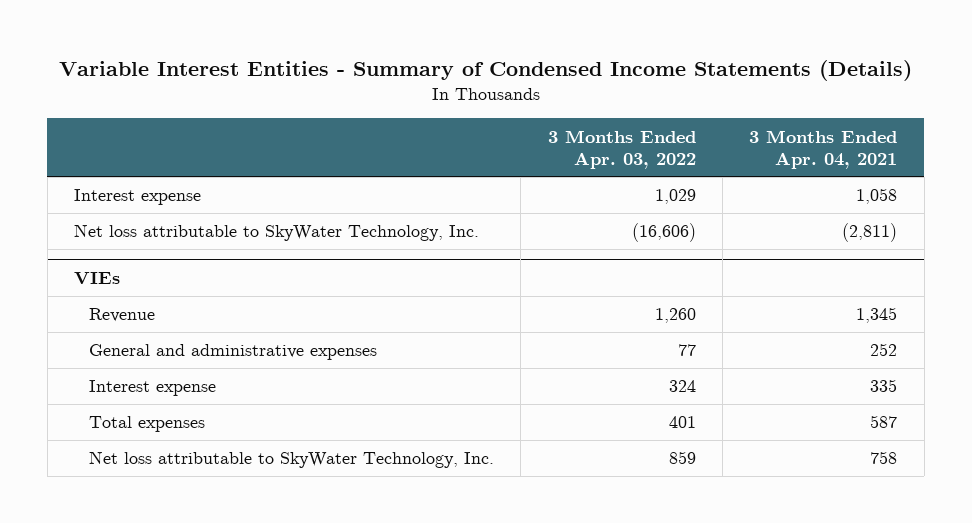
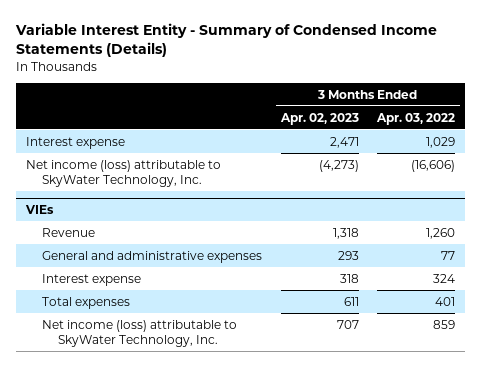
- Variable Interest Entities - Summary of Condensed Income Statements (Details)
+ Variable Interest Entity - Summary of Condensed Income Statements (Details)
- | 3 Months Ended Apr. 03, 2022 | 3 Months Ended Apr. 04, 2021
+ | 3 Months Ended Apr. 02, 2023 | 3 Months Ended Apr. 03, 2022
- Net loss attributable to SkyWater Technology, Inc. | (16,606) | (2,811)
+ Net income (loss) attributable to SkyWater Technology, Inc. | (4,273) | (16,606)
@ VIEs
- Net loss attributable to SkyWater Technology, Inc. | 859 | 758
+ Net income (loss) attributable to SkyWater Technology, Inc. | 707 | 859

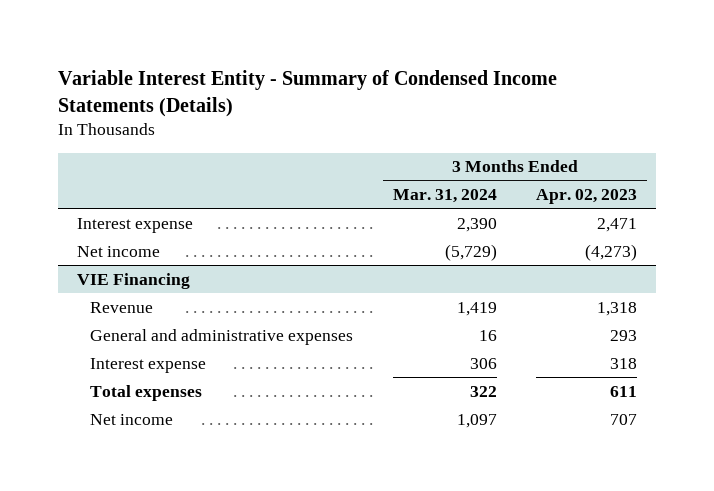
- | 3 Months Ended Apr. 02, 2023 | 3 Months Ended Apr. 03, 2022
+ | 3 Months Ended Mar. 31, 2024 | 3 Months Ended Apr. 02, 2023
- Net income (loss) attributable to SkyWater Technology, Inc. | (4,273) | (16,606)
- VIEs
+ Net income | (5,729) | (4,273)
+ VIE Financing
- Net income (loss) attributable to SkyWater Technology, Inc. | 707 | 859
+ Net income | 1,097 | 707

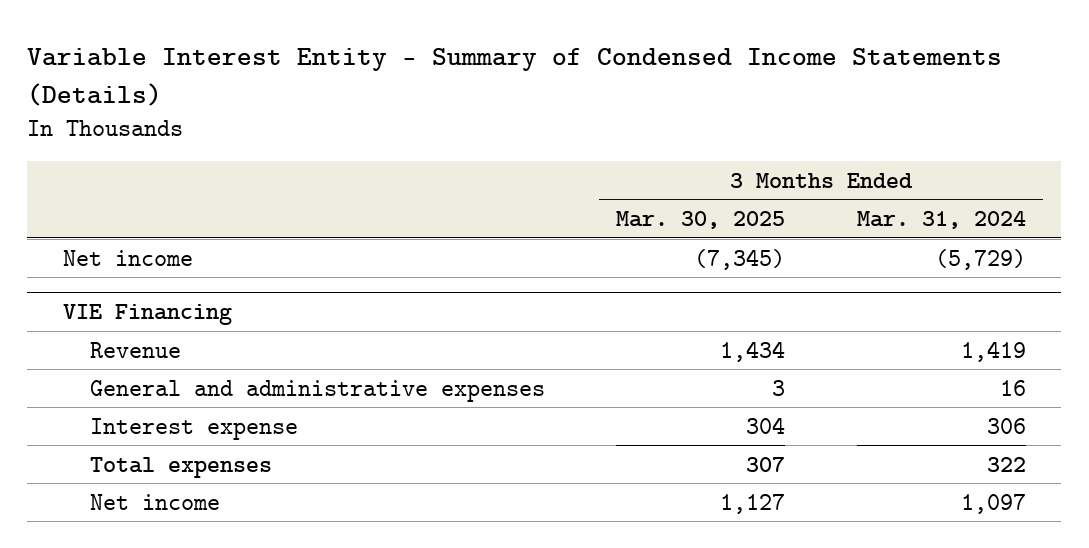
- | 3 Months Ended Mar. 31, 2024 | 3 Months Ended Apr. 02, 2023
+ | 3 Months Ended Mar. 30, 2025 | 3 Months Ended Mar. 31, 2024
- Interest expense | 2,390 | 2,471

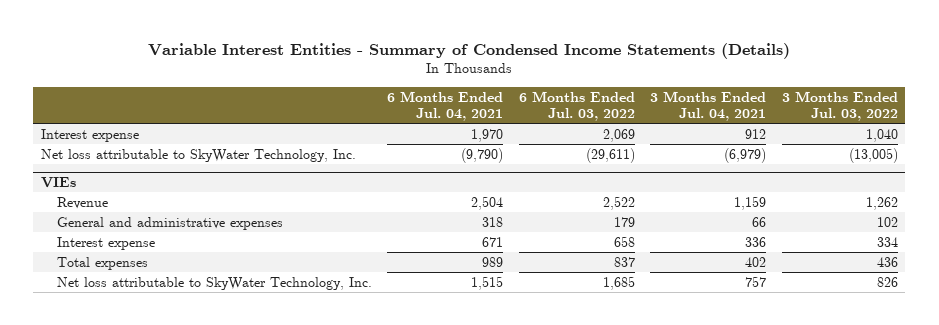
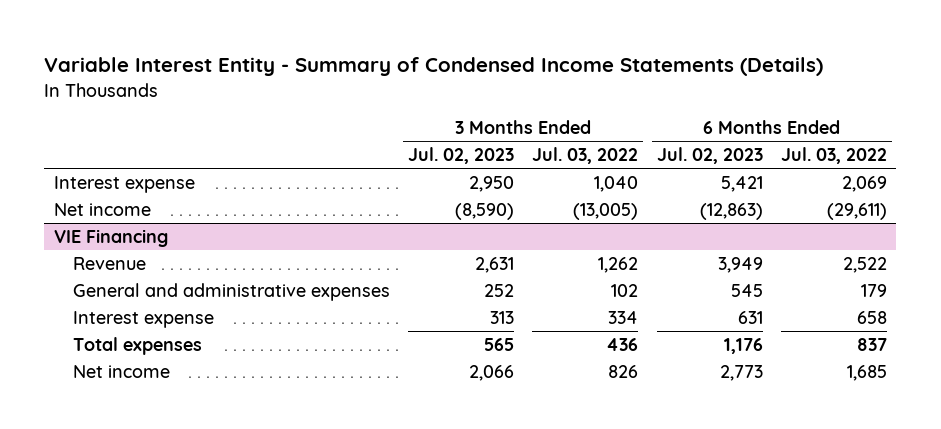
- Variable Interest Entities - Summary of Condensed Income Statements (Details)
+ Variable Interest Entity - Summary of Condensed Income Statements (Details)
- | 6 Months Ended Jul. 04, 2021 | 6 Months Ended Jul. 03, 2022 | 3 Months Ended Jul. 04, 2021 | 3 Months Ended Jul. 03, 2022
+ | 3 Months Ended Jul. 02, 2023 | 3 Months Ended Jul. 03, 2022 | 6 Months Ended Jul. 02, 2023 | 6 Months Ended Jul. 03, 2022
- Net loss attributable to SkyWater Technology, Inc. | (9,790) | (29,611) | (6,979) | (13,005)
- VIEs
+ Net income | (8,590) | (13,005) | (12,863) | (29,611)
+ VIE Financing
- Net loss attributable to SkyWater Technology, Inc. | 1,515 | 1,685 | 757 | 826
+ Net income | 2,066 | 826 | 2,773 | 1,685

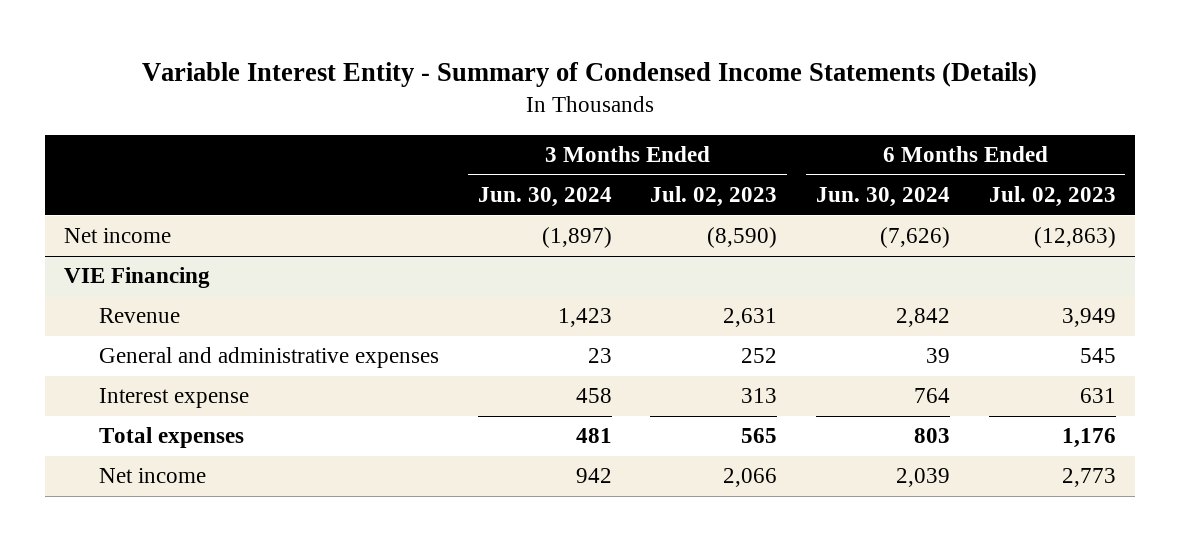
- | 3 Months Ended Jul. 02, 2023 | 3 Months Ended Jul. 03, 2022 | 6 Months Ended Jul. 02, 2023 | 6 Months Ended Jul. 03, 2022
+ | 3 Months Ended Jun. 30, 2024 | 3 Months Ended Jul. 02, 2023 | 6 Months Ended Jun. 30, 2024 | 6 Months Ended Jul. 02, 2023
- Interest expense | 2,950 | 1,040 | 5,421 | 2,069

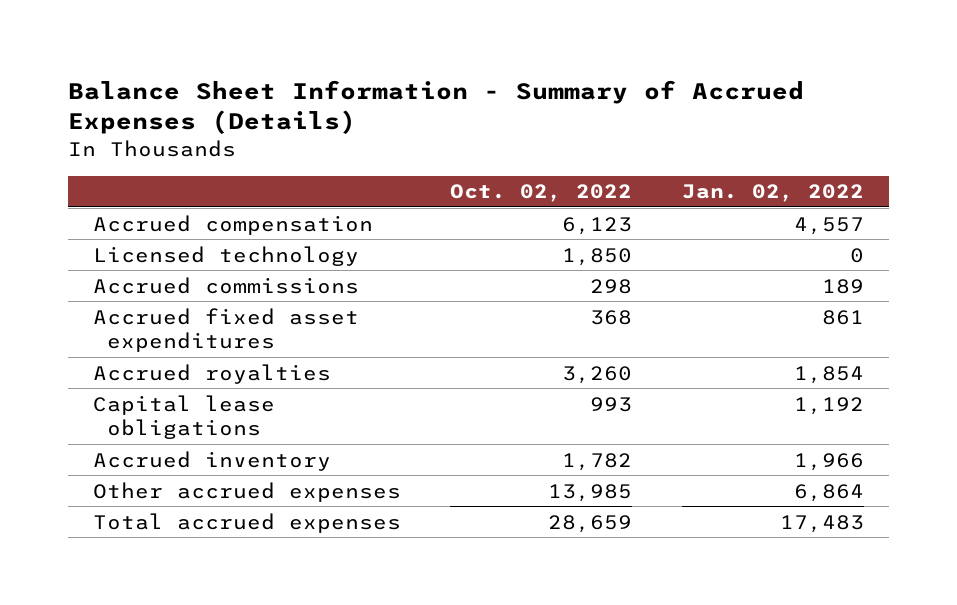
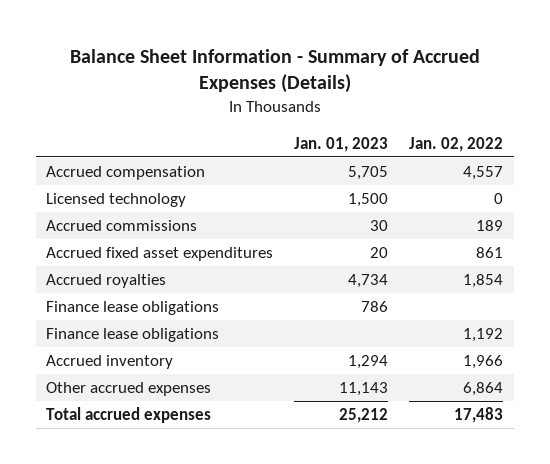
- | Oct. 02, 2022 | Jan. 02, 2022
+ | Jan. 01, 2023 | Jan. 02, 2022
- Capital lease obligations | 993 | 1,192
+ Finance lease obligations | 786 |
+ Finance lease obligations | | 1,192

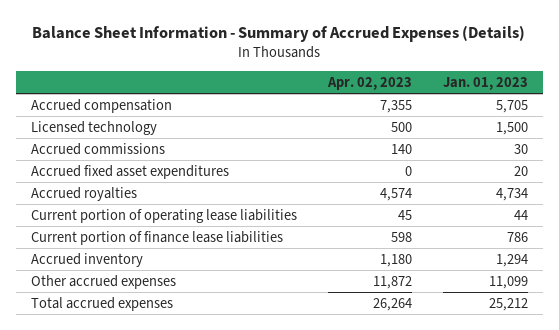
- | Jan. 01, 2023 | Jan. 02, 2022
+ | Apr. 02, 2023 | Jan. 01, 2023
- Finance lease obligations | 786 |
- Finance lease obligations | | 1,192
+ Current portion of operating lease liabilities | 45 | 44
+ Current portion of finance lease liabilities | 598 | 786
- Other accrued expenses | 11,143 | 6,864
+ Other accrued expenses | 11,872 | 11,099

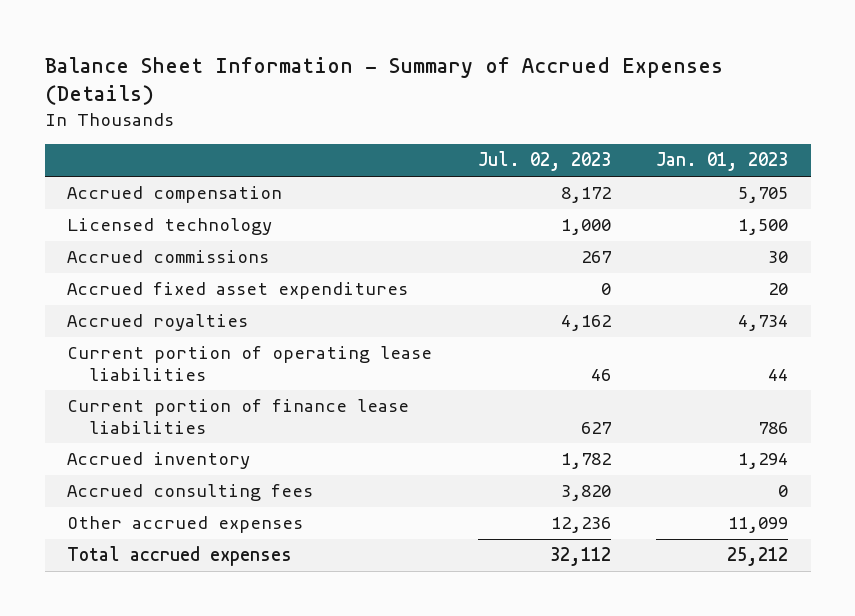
- | Apr. 02, 2023 | Jan. 01, 2023
+ | Jul. 02, 2023 | Jan. 01, 2023
+ Accrued consulting fees | 3,820 | 0

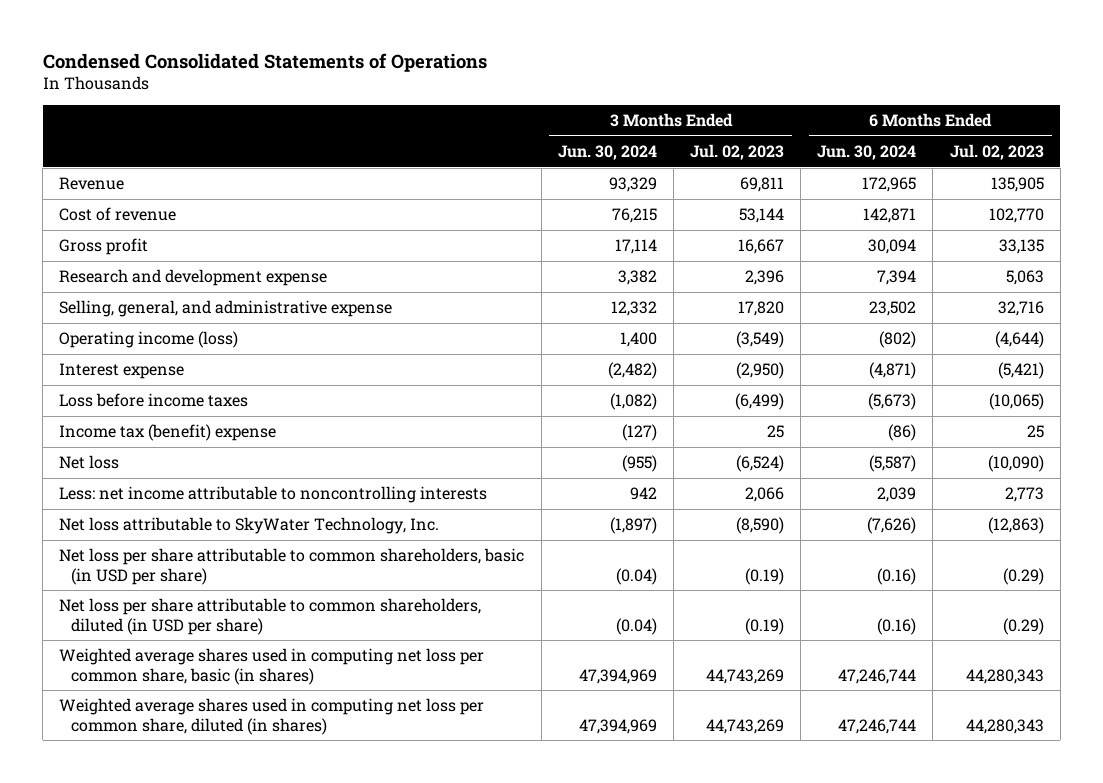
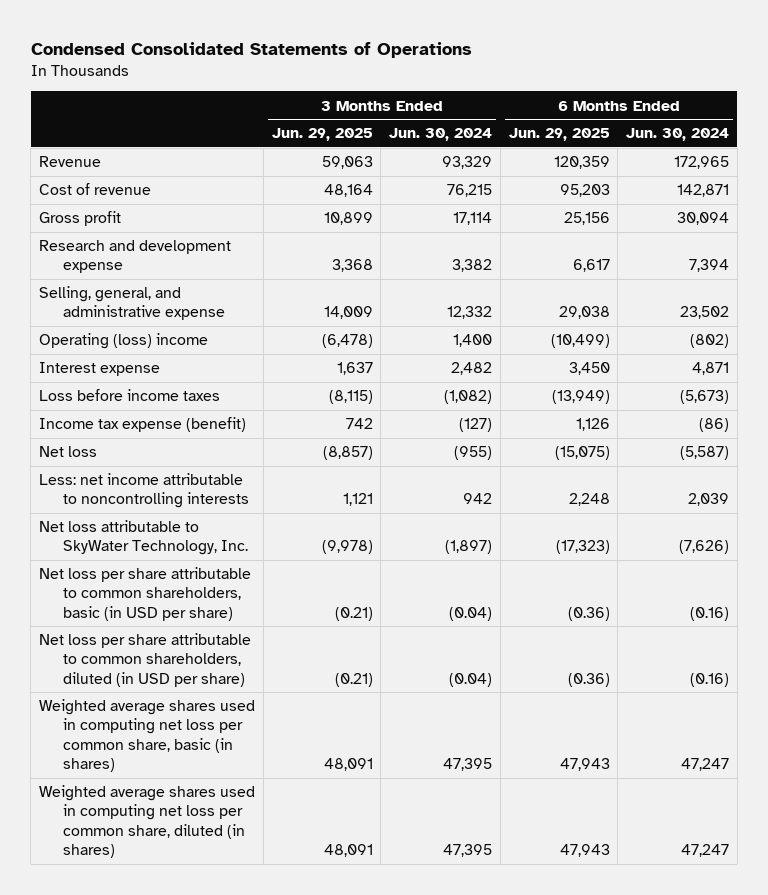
- | 3 Months Ended Jun. 30, 2024 | 3 Months Ended Jul. 02, 2023 | 6 Months Ended Jun. 30, 2024 | 6 Months Ended Jul. 02, 2023
+ | 3 Months Ended Jun. 29, 2025 | 3 Months Ended Jun. 30, 2024 | 6 Months Ended Jun. 29, 2025 | 6 Months Ended Jun. 30, 2024
- Operating income (loss) | 1,400 | (3,549) | (802) | (4,644)
- Interest expense | (2,482) | (2,950) | (4,871) | (5,421)
+ Operating (loss) income | (6,478) | 1,400 | (10,499) | (802)
+ Interest expense | 1,637 | 2,482 | 3,450 | 4,871
- Income tax (benefit) expense | (127) | 25 | (86) | 25
+ Income tax expense (benefit) | 742 | (127) | 1,126 | (86)
- Weighted average shares used in computing net loss per common share, basic (in shares) | 47,394,969 | 44,743,269 | 47,246,744 | 44,280,343
- Weighted average shares used in computing net loss per common share, diluted (in shares) | 47,394,969 | 44,743,269 | 47,246,744 | 44,280,343
+ Weighted average shares used in computing net loss per common share, basic (in shares) | 48,091 | 47,395 | 47,943 | 47,247
+ Weighted average shares used in computing net loss per common share, diluted (in shares) | 48,091 | 47,395 | 47,943 | 47,247

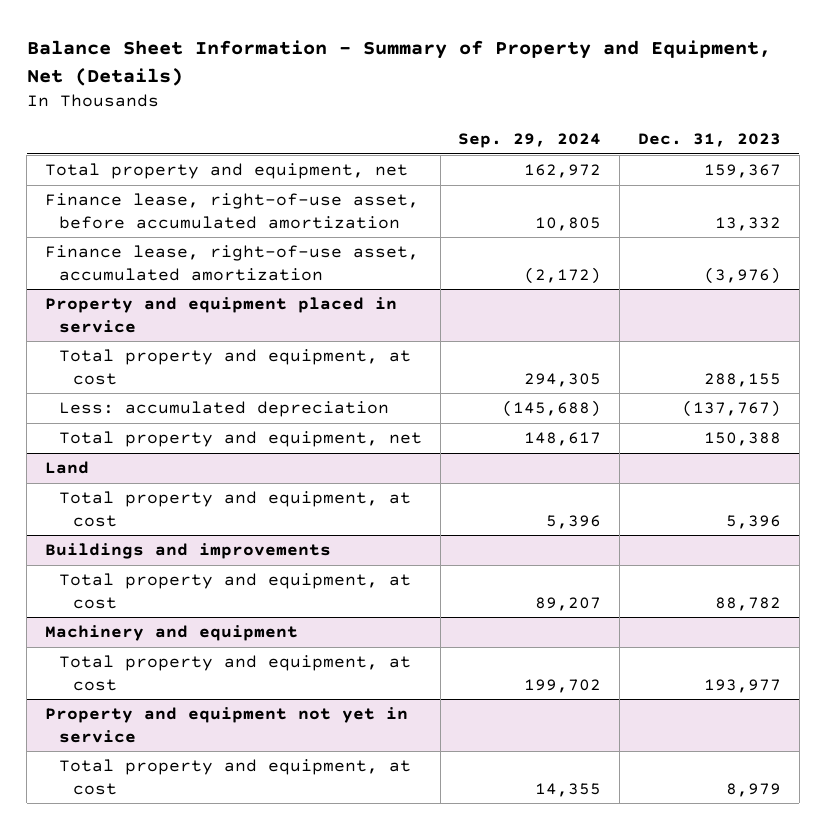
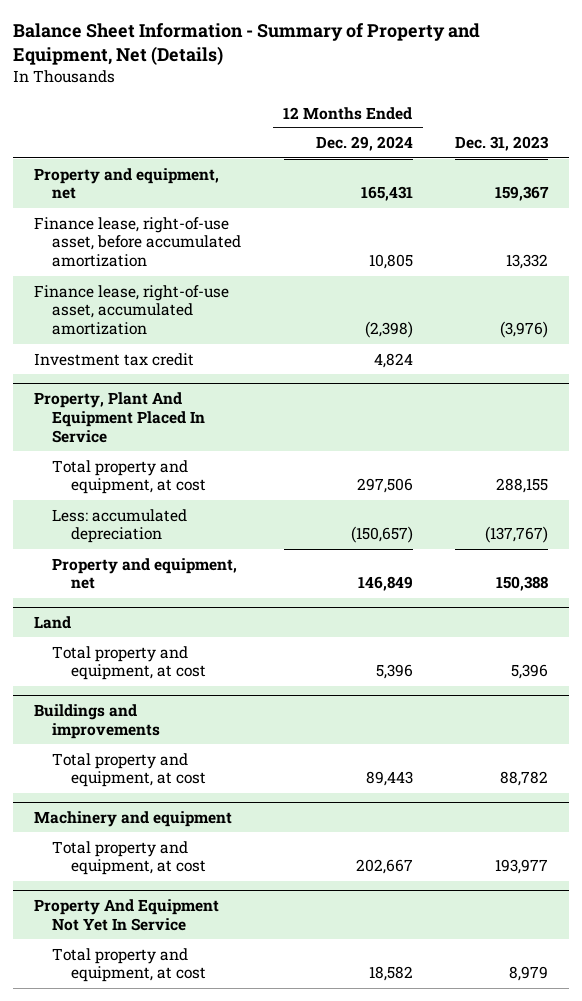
- | Sep. 29, 2024 | Dec. 31, 2023
+ | 12 Months Ended Dec. 29, 2024 | Dec. 31, 2023
- Total property and equipment, net | 162,972 | 159,367
+ Property and equipment, net | 165,431 | 159,367
- Property and equipment placed in service
+ Investment tax credit | 4,824 |
+ Property, Plant And Equipment Placed In Service
- Total property and equipment, net | 148,617 | 150,388
+ Property and equipment, net | 146,849 | 150,388
- Property and equipment not yet in service
+ Property And Equipment Not Yet In Service

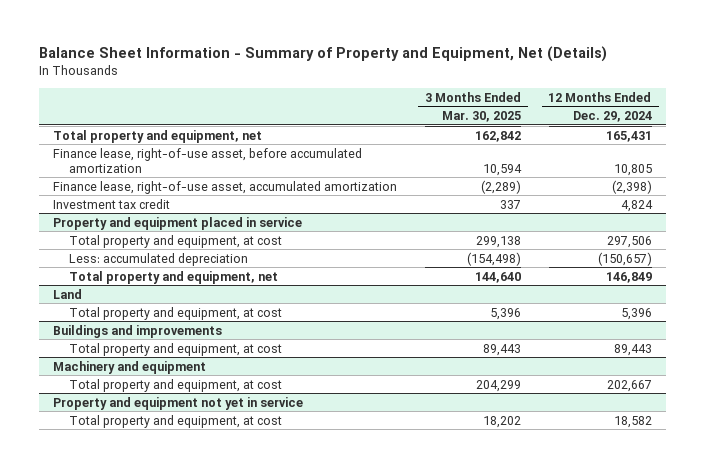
- | 12 Months Ended Dec. 29, 2024 | Dec. 31, 2023
+ | 3 Months Ended Mar. 30, 2025 | 12 Months Ended Dec. 29, 2024
- Property and equipment, net | 165,431 | 159,367
+ Total property and equipment, net | 162,842 | 165,431
- Property, Plant And Equipment Placed In Service
+ Property and equipment placed in service
- Property and equipment, net | 146,849 | 150,388
+ Total property and equipment, net | 144,640 | 146,849
- Property And Equipment Not Yet In Service
+ Property and equipment not yet in service

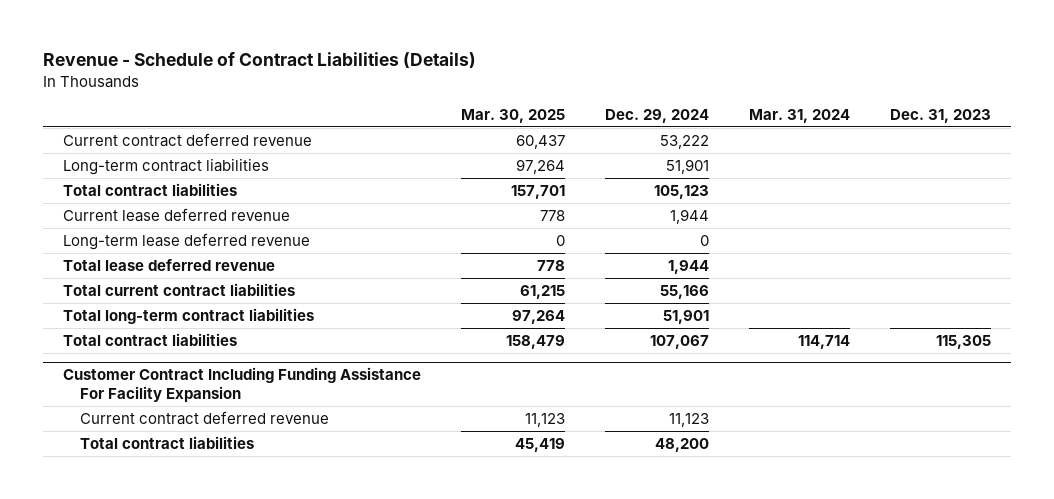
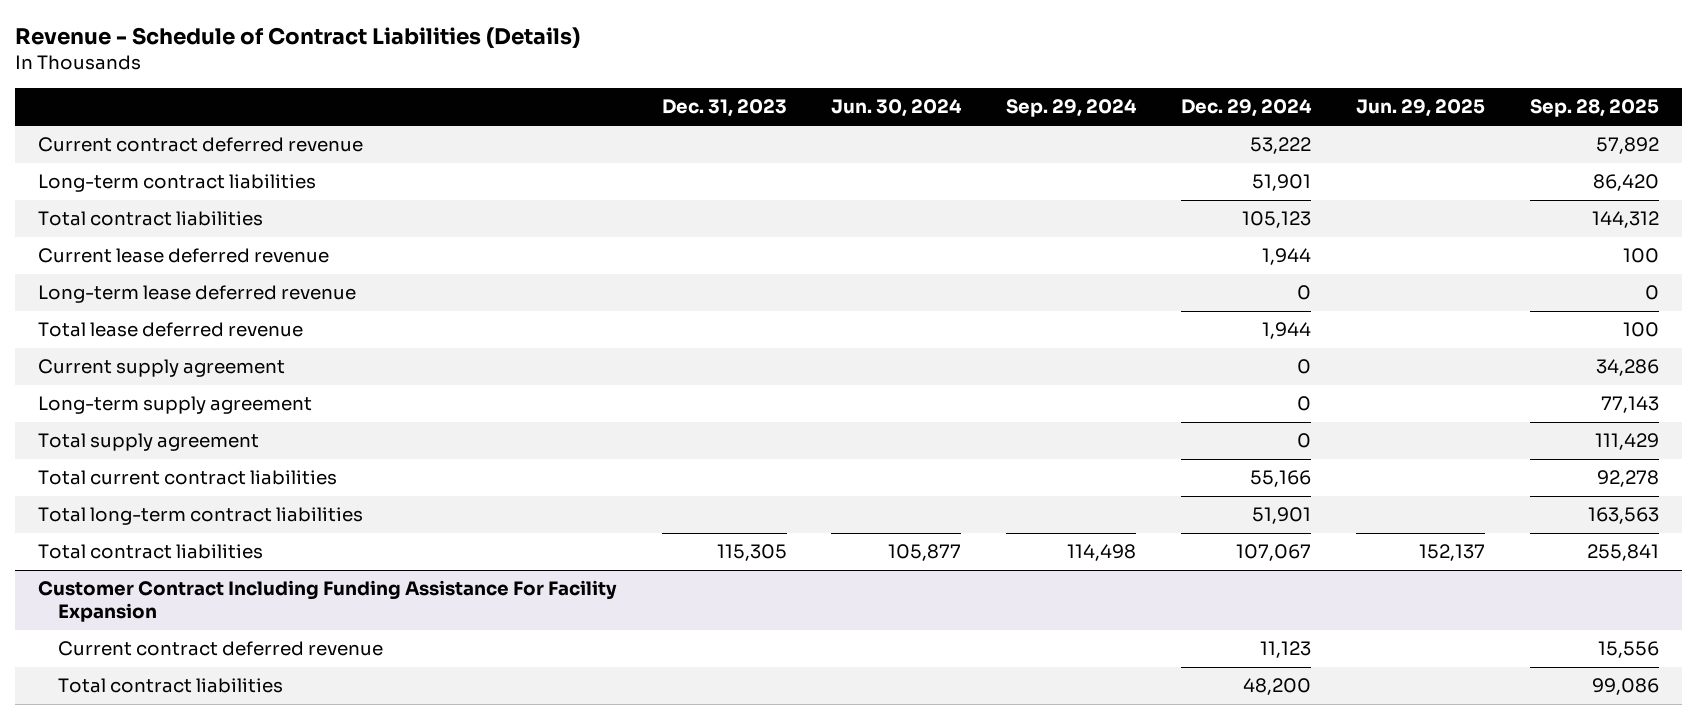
- | Mar. 30, 2025 | Dec. 29, 2024 | Mar. 31, 2024 | Dec. 31, 2023
+ | Dec. 31, 2023 | Jun. 30, 2024 | Sep. 29, 2024 | Dec. 29, 2024 | Jun. 29, 2025 | Sep. 28, 2025
+ Current supply agreement | | | | 0 | | 34,286
+ Long-term supply agreement | | | | 0 | | 77,143
+ Total supply agreement | | | | 0 | | 111,429

